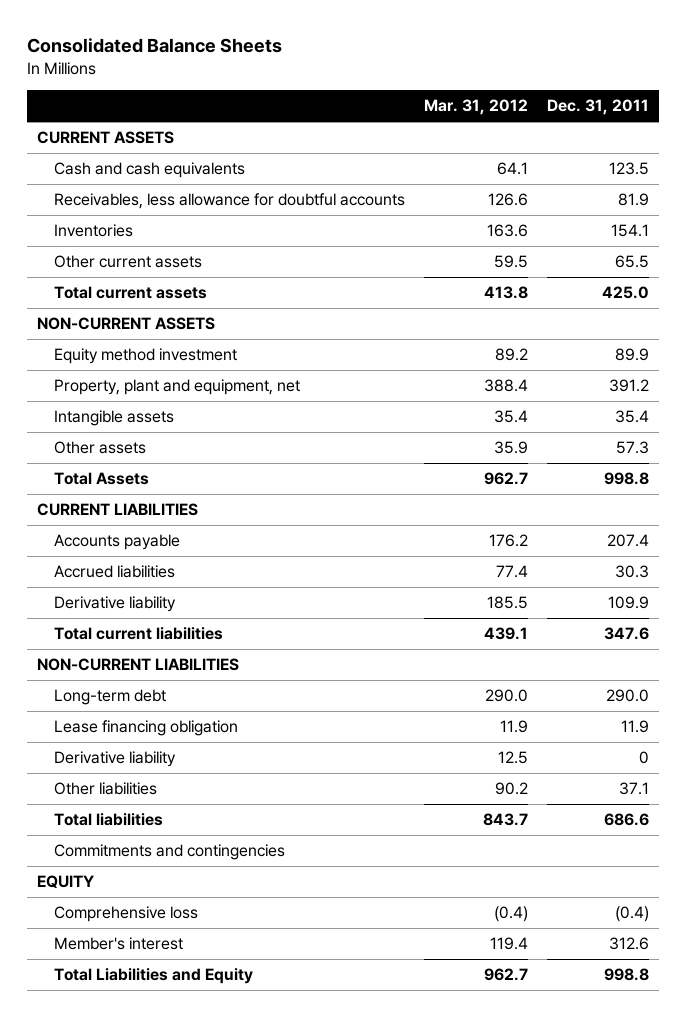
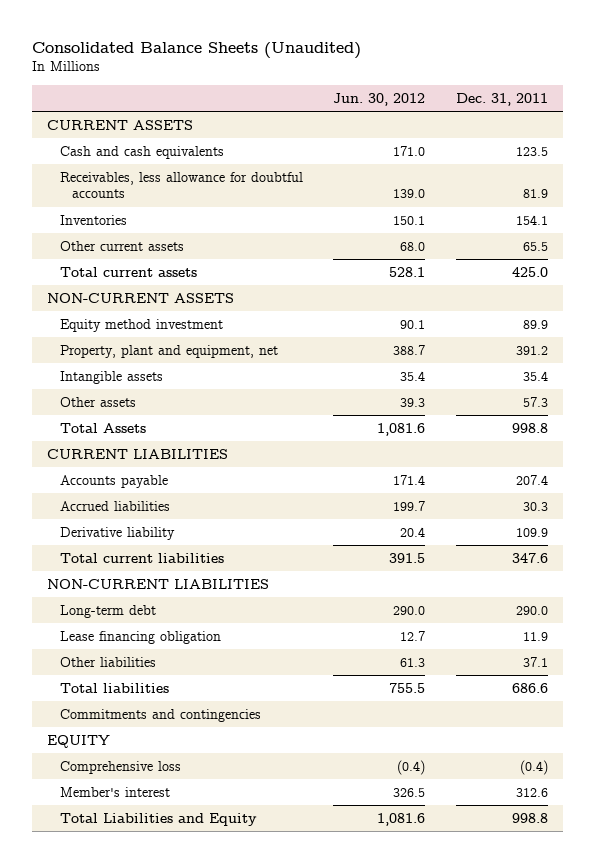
- Consolidated Balance Sheets
+ Consolidated Balance Sheets (Unaudited)
- | Mar. 31, 2012 | Dec. 31, 2011
+ | Jun. 30, 2012 | Dec. 31, 2011
- Derivative liability | 12.5 | 0

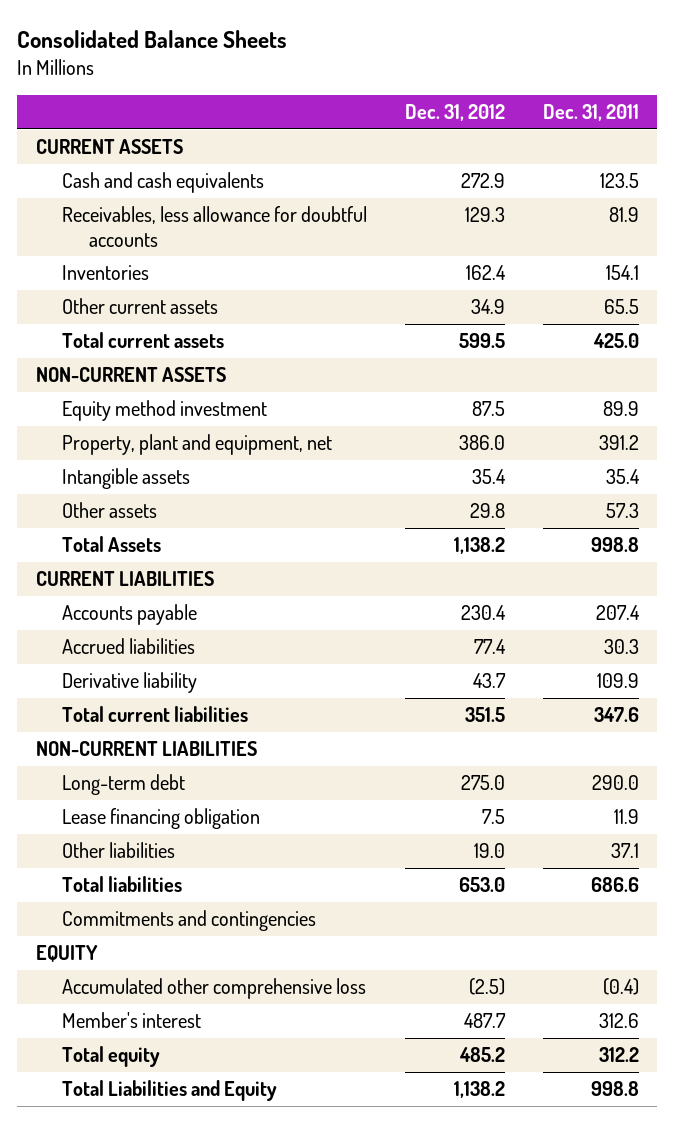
- Consolidated Balance Sheets (Unaudited)
+ Consolidated Balance Sheets
- | Jun. 30, 2012 | Dec. 31, 2011
+ | Dec. 31, 2012 | Dec. 31, 2011
- Comprehensive loss | (0.4) | (0.4)
+ Accumulated other comprehensive loss | (2.5) | (0.4)
+ Total equity | 485.2 | 312.2

